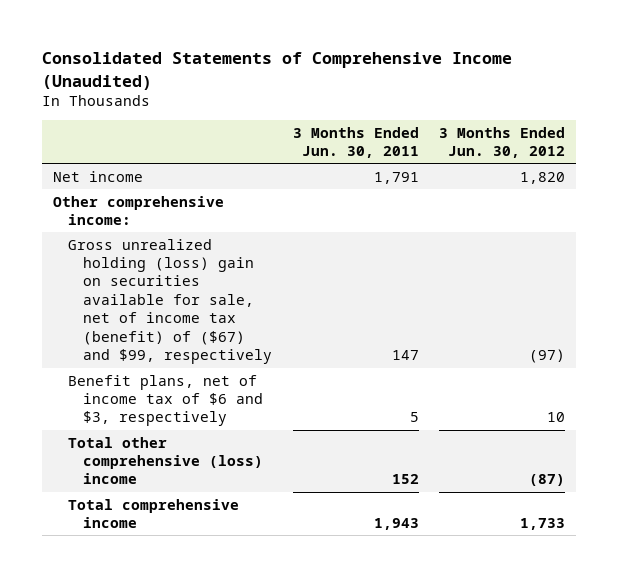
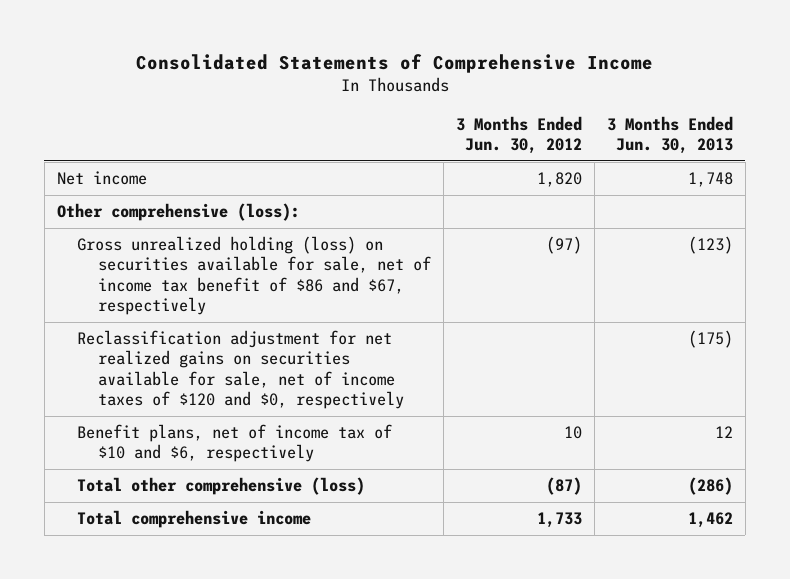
- Consolidated Statements of Comprehensive Income (Unaudited)
+ Consolidated Statements of Comprehensive Income
- | 3 Months Ended Jun. 30, 2011 | 3 Months Ended Jun. 30, 2012
+ | 3 Months Ended Jun. 30, 2012 | 3 Months Ended Jun. 30, 2013
- Other comprehensive income:
- Gross unrealized holding (loss) gain on securities available for sale, net of income tax (benefit) of ($67) and $99, respectively | 147 | (97)
- Benefit plans, net of income tax of $6 and $3, respectively | 5 | 10
- Total other comprehensive (loss) income | 152 | (87)
+ Other comprehensive (loss):
+ Gross unrealized holding (loss) on securities available for sale, net of income tax benefit of $86 and $67, respectively | (97) | (123)
+ Reclassification adjustment for net realized gains on securities available for sale, net of income taxes of $120 and $0, respectively | | (175)
+ Benefit plans, net of income tax of $10 and $6, respectively | 10 | 12
+ Total other comprehensive (loss) | (87) | (286)

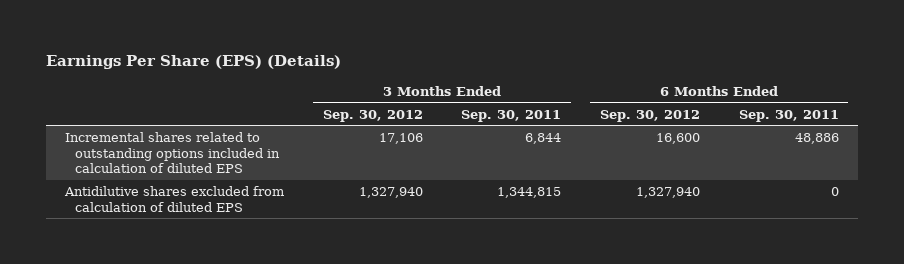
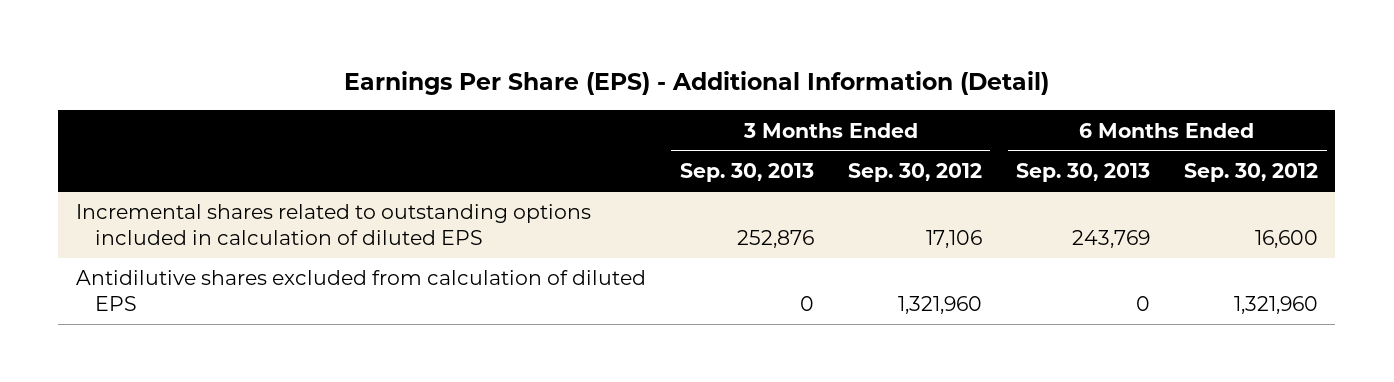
- Earnings Per Share (EPS) (Details)
+ Earnings Per Share (EPS) - Additional Information (Detail)
- | 3 Months Ended Sep. 30, 2012 | 3 Months Ended Sep. 30, 2011 | 6 Months Ended Sep. 30, 2012 | 6 Months Ended Sep. 30, 2011
+ | 3 Months Ended Sep. 30, 2013 | 3 Months Ended Sep. 30, 2012 | 6 Months Ended Sep. 30, 2013 | 6 Months Ended Sep. 30, 2012
- Antidilutive shares excluded from calculation of diluted EPS | 1,327,940 | 1,344,815 | 1,327,940 | 0
+ Antidilutive shares excluded from calculation of diluted EPS | 0 | 1,321,960 | 0 | 1,321,960

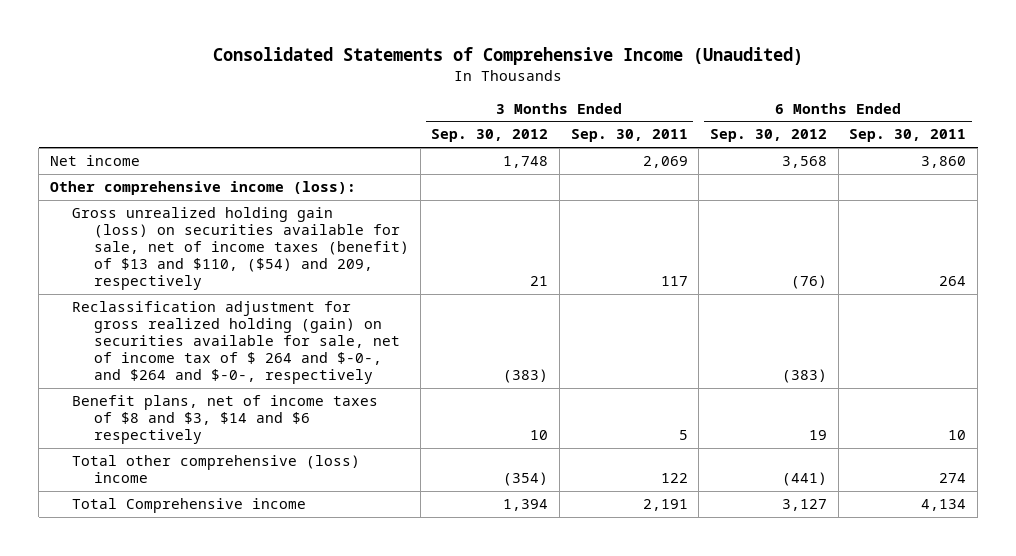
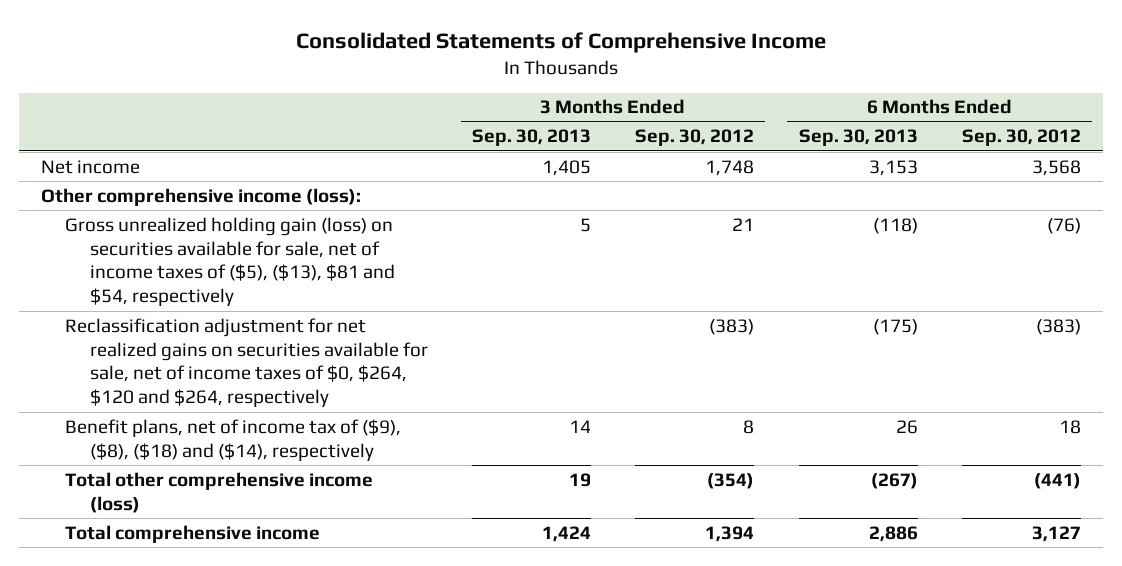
- Consolidated Statements of Comprehensive Income (Unaudited)
+ Consolidated Statements of Comprehensive Income
- | 3 Months Ended Sep. 30, 2012 | 3 Months Ended Sep. 30, 2011 | 6 Months Ended Sep. 30, 2012 | 6 Months Ended Sep. 30, 2011
+ | 3 Months Ended Sep. 30, 2013 | 3 Months Ended Sep. 30, 2012 | 6 Months Ended Sep. 30, 2013 | 6 Months Ended Sep. 30, 2012
- Gross unrealized holding gain (loss) on securities available for sale, net of income taxes (benefit) of $13 and $110, ($54) and 209, respectively | 21 | 117 | (76) | 264
- Reclassification adjustment for gross realized holding (gain) on securities available for sale, net of income tax of $ 264 and $-0-, and $264 and $-0-, respectively | (383) | | (383) |
- Benefit plans, net of income taxes of $8 and $3, $14 and $6 respectively | 10 | 5 | 19 | 10
- Total other comprehensive (loss) income | (354) | 122 | (441) | 274
- Total Comprehensive income | 1,394 | 2,191 | 3,127 | 4,134
+ Gross unrealized holding gain (loss) on securities available for sale, net of income taxes of ($5), ($13), $81 and $54, respectively | 5 | 21 | (118) | (76)
+ Reclassification adjustment for net realized gains on securities available for sale, net of income taxes of $0, $264, $120 and $264, respectively | | (383) | (175) | (383)
+ Benefit plans, net of income tax of ($9), ($8), ($18) and ($14), respectively | 14 | 8 | 26 | 18
+ Total other comprehensive income (loss) | 19 | (354) | (267) | (441)
+ Total comprehensive income | 1,424 | 1,394 | 2,886 | 3,127

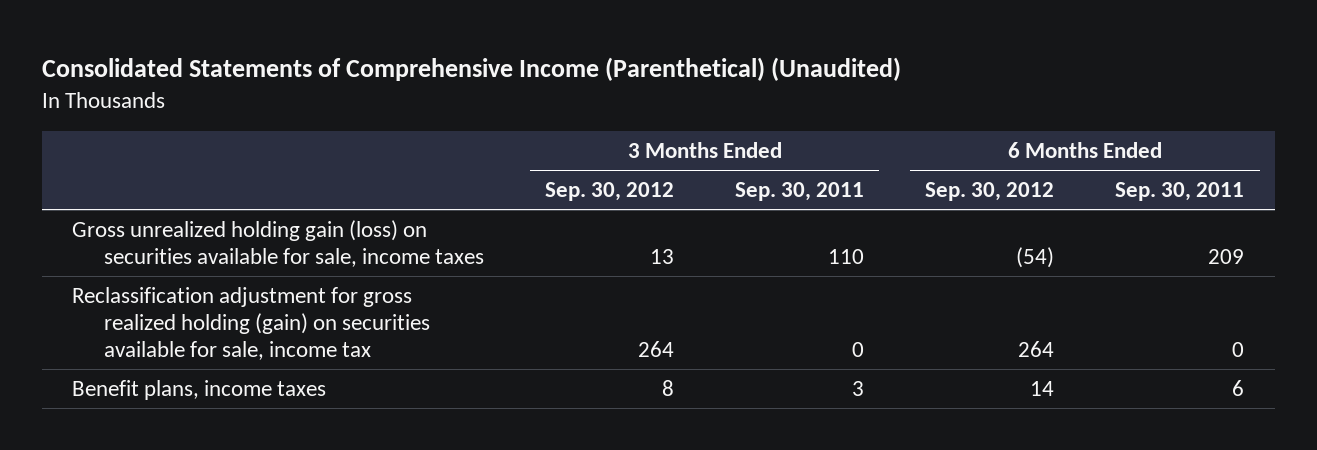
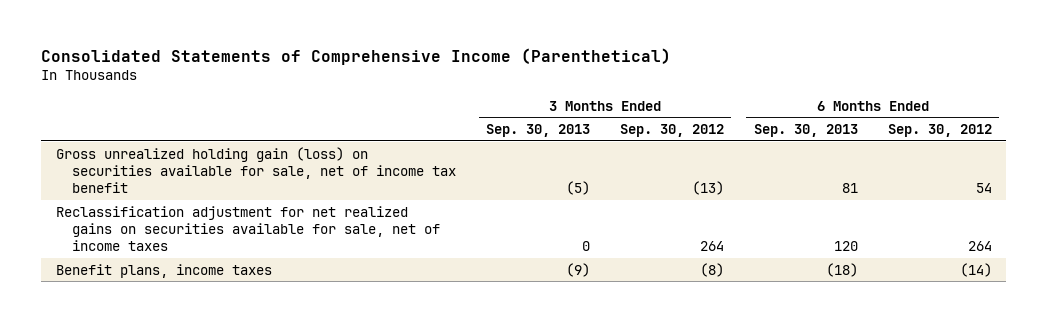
- Consolidated Statements of Comprehensive Income (Parenthetical) (Unaudited)
+ Consolidated Statements of Comprehensive Income (Parenthetical)
- | 3 Months Ended Sep. 30, 2012 | 3 Months Ended Sep. 30, 2011 | 6 Months Ended Sep. 30, 2012 | 6 Months Ended Sep. 30, 2011
+ | 3 Months Ended Sep. 30, 2013 | 3 Months Ended Sep. 30, 2012 | 6 Months Ended Sep. 30, 2013 | 6 Months Ended Sep. 30, 2012
- Gross unrealized holding gain (loss) on securities available for sale, income taxes | 13 | 110 | (54) | 209
- Reclassification adjustment for gross realized holding (gain) on securities available for sale, income tax | 264 | 0 | 264 | 0
- Benefit plans, income taxes | 8 | 3 | 14 | 6
+ Gross unrealized holding gain (loss) on securities available for sale, net of income tax benefit | (5) | (13) | 81 | 54
+ Reclassification adjustment for net realized gains on securities available for sale, net of income taxes | 0 | 264 | 120 | 264
+ Benefit plans, income taxes | (9) | (8) | (18) | (14)

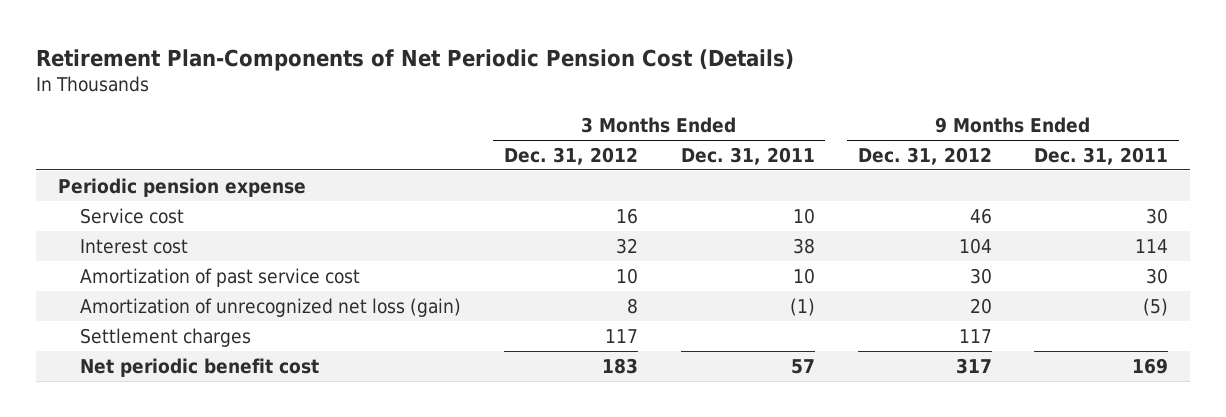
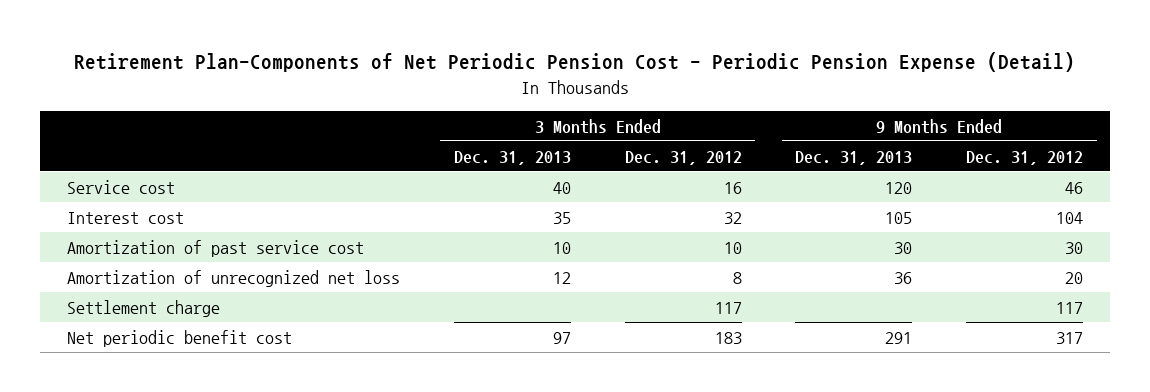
- Retirement Plan-Components of Net Periodic Pension Cost (Details)
+ Retirement Plan-Components of Net Periodic Pension Cost - Periodic Pension Expense (Detail)
- | 3 Months Ended Dec. 31, 2012 | 3 Months Ended Dec. 31, 2011 | 9 Months Ended Dec. 31, 2012 | 9 Months Ended Dec. 31, 2011
+ | 3 Months Ended Dec. 31, 2013 | 3 Months Ended Dec. 31, 2012 | 9 Months Ended Dec. 31, 2013 | 9 Months Ended Dec. 31, 2012
- Periodic pension expense
- Amortization of unrecognized net loss (gain) | 8 | (1) | 20 | (5)
- Settlement charges | 117 | | 117 |
+ Amortization of unrecognized net loss | 12 | 8 | 36 | 20
+ Settlement charge | | 117 | | 117

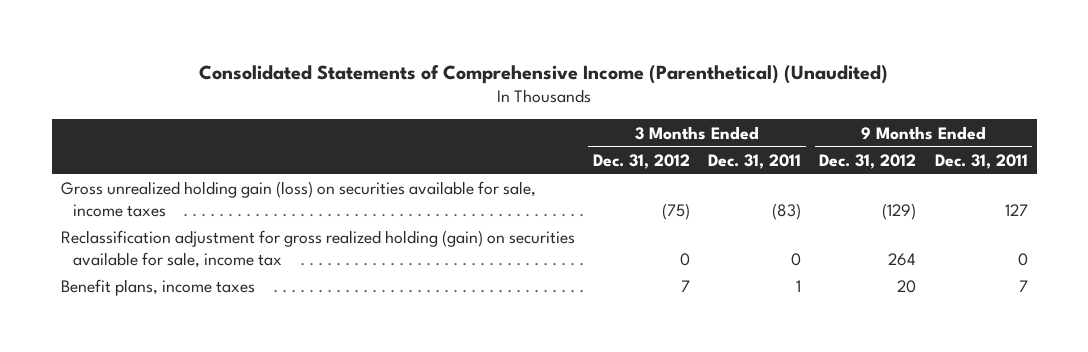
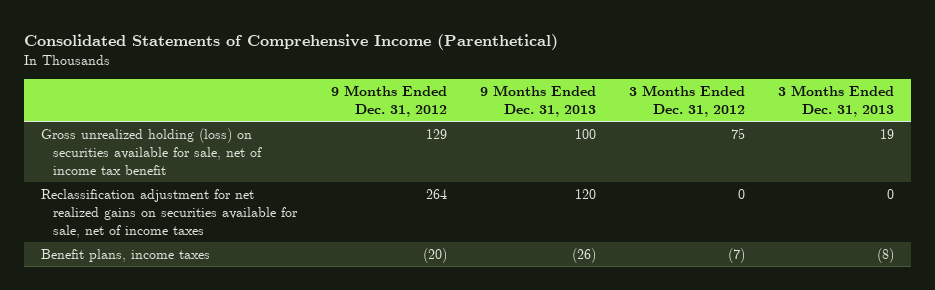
- Consolidated Statements of Comprehensive Income (Parenthetical) (Unaudited)
+ Consolidated Statements of Comprehensive Income (Parenthetical)
- | 3 Months Ended Dec. 31, 2012 | 3 Months Ended Dec. 31, 2011 | 9 Months Ended Dec. 31, 2012 | 9 Months Ended Dec. 31, 2011
+ | 9 Months Ended Dec. 31, 2012 | 9 Months Ended Dec. 31, 2013 | 3 Months Ended Dec. 31, 2012 | 3 Months Ended Dec. 31, 2013
- Gross unrealized holding gain (loss) on securities available for sale, income taxes | (75) | (83) | (129) | 127
- Reclassification adjustment for gross realized holding (gain) on securities available for sale, income tax | 0 | 0 | 264 | 0
- Benefit plans, income taxes | 7 | 1 | 20 | 7
+ Gross unrealized holding (loss) on securities available for sale, net of income tax benefit | 129 | 100 | 75 | 19
+ Reclassification adjustment for net realized gains on securities available for sale, net of income taxes | 264 | 120 | 0 | 0
+ Benefit plans, income taxes | (20) | (26) | (7) | (8)

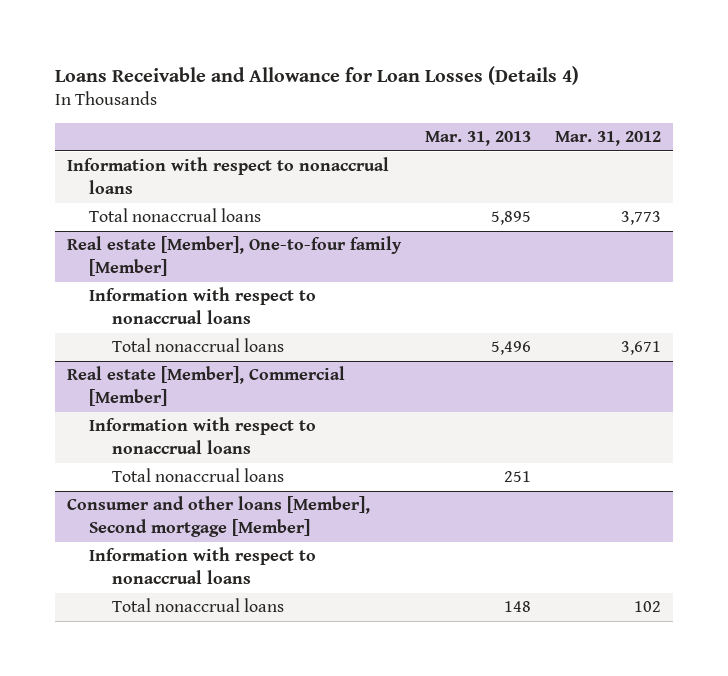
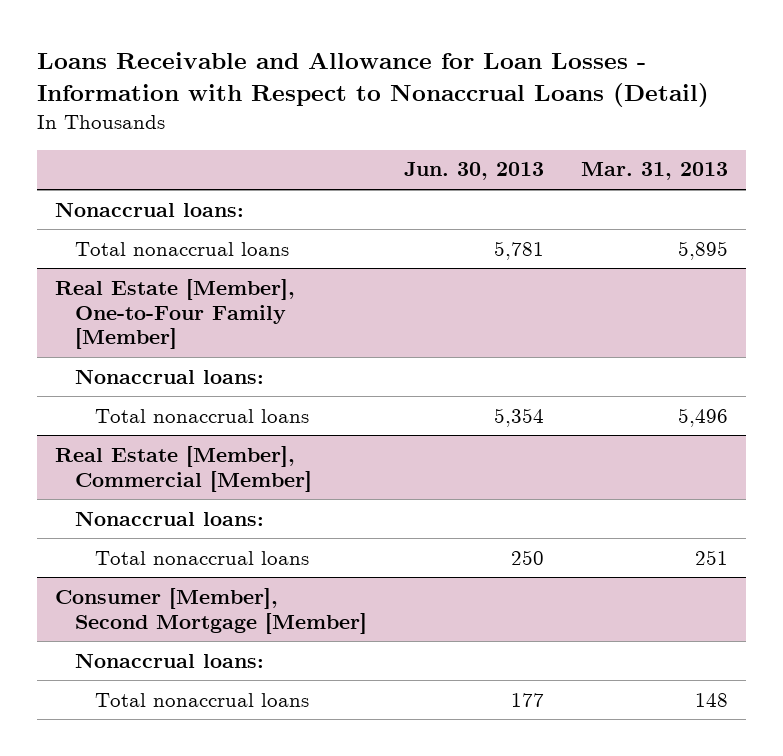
- Loans Receivable and Allowance for Loan Losses (Details 4)
+ Loans Receivable and Allowance for Loan Losses - Information with Respect to Nonaccrual Loans (Detail)
- | Mar. 31, 2013 | Mar. 31, 2012
+ | Jun. 30, 2013 | Mar. 31, 2013
- Information with respect to nonaccrual loans
+ Nonaccrual loans:
- Real estate [Member], One-to-four family [Member]
- Information with respect to nonaccrual loans
+ Real Estate [Member], One-to-Four Family [Member]
+ Nonaccrual loans:
- Real estate [Member], Commercial [Member]
- Information with respect to nonaccrual loans
+ Real Estate [Member], Commercial [Member]
+ Nonaccrual loans:
- Consumer and other loans [Member], Second mortgage [Member]
- Information with respect to nonaccrual loans
+ Consumer [Member], Second Mortgage [Member]
+ Nonaccrual loans:

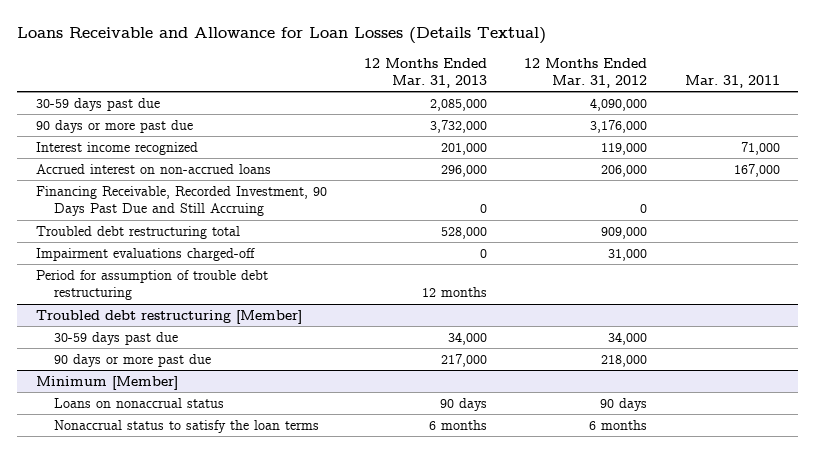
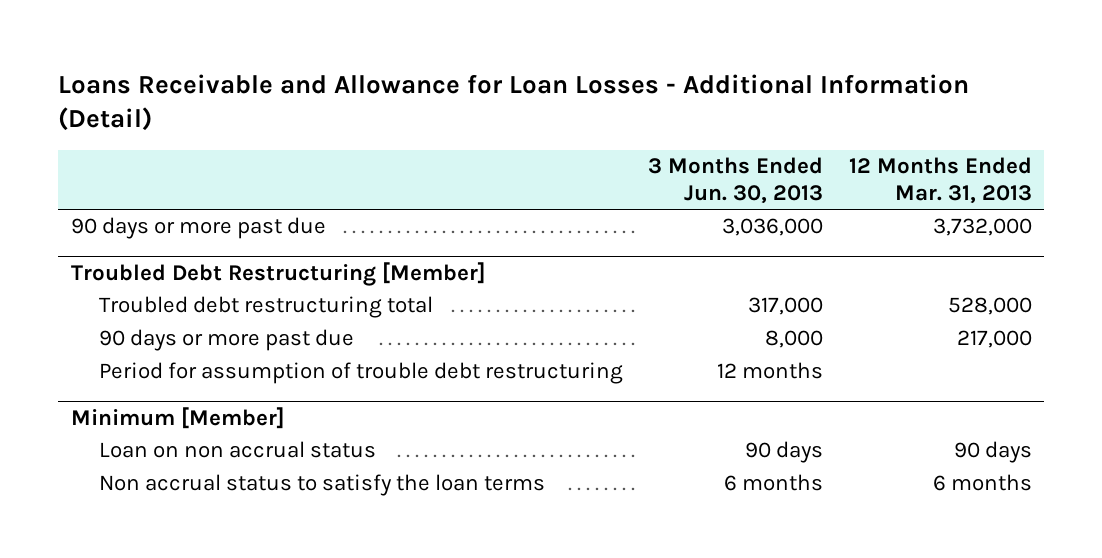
- Loans Receivable and Allowance for Loan Losses (Details Textual)
+ Loans Receivable and Allowance for Loan Losses - Additional Information (Detail)
- | 12 Months Ended Mar. 31, 2013 | 12 Months Ended Mar. 31, 2012 | Mar. 31, 2011
+ | 3 Months Ended Jun. 30, 2013 | 12 Months Ended Mar. 31, 2013
- 30-59 days past due | 2,085,000 | 4,090,000 |
- Interest income recognized | 201,000 | 119,000 | 71,000
- Accrued interest on non-accrued loans | 296,000 | 206,000 | 167,000
- Financing Receivable, Recorded Investment, 90 Days Past Due and Still Accruing | 0 | 0 |
+ Troubled Debt Restructuring [Member]
- Impairment evaluations charged-off | 0 | 31,000 |
- Period for assumption of trouble debt restructuring | 12 months | |
- Troubled debt restructuring [Member]
- 30-59 days past due | 34,000 | 34,000 |
+ Period for assumption of trouble debt restructuring | 12 months |
@ Minimum [Member]
- Loans on nonaccrual status | 90 days | 90 days |
- Nonaccrual status to satisfy the loan terms | 6 months | 6 months |
+ Loan on non accrual status | 90 days | 90 days
+ Non accrual status to satisfy the loan terms | 6 months | 6 months

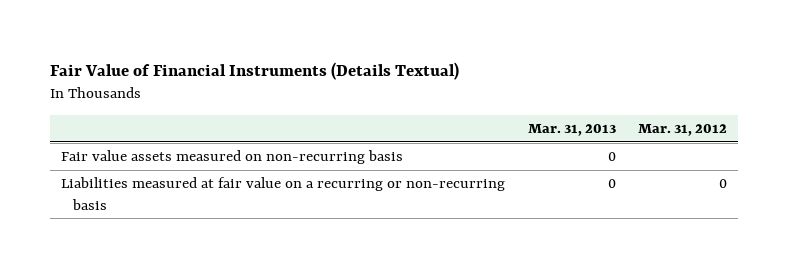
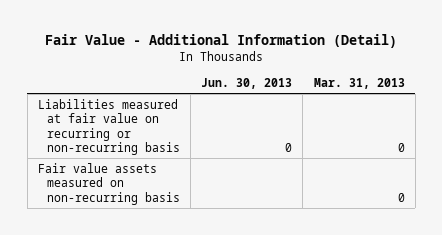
- Fair Value of Financial Instruments (Details Textual)
+ Fair Value - Additional Information (Detail)
- | Mar. 31, 2013 | Mar. 31, 2012
+ | Jun. 30, 2013 | Mar. 31, 2013
+ Liabilities measured at fair value on recurring or non-recurring basis | 0 | 0
- Liabilities measured at fair value on a recurring or non-recurring basis | 0 | 0

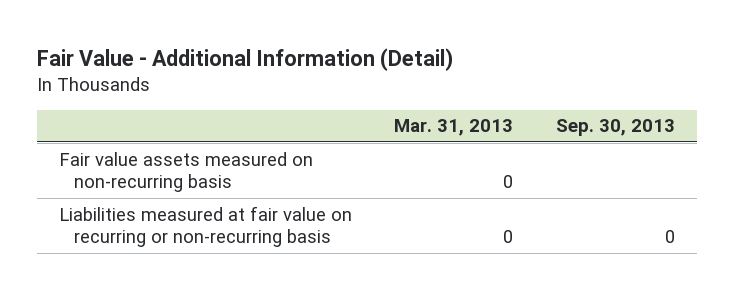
- | Jun. 30, 2013 | Mar. 31, 2013
+ | Mar. 31, 2013 | Sep. 30, 2013
moved down: Liabilities measured at fair value on recurring or non-recurring basis | 0 | 0

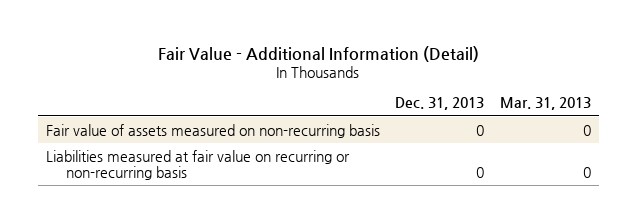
- | Mar. 31, 2013 | Sep. 30, 2013
+ | Dec. 31, 2013 | Mar. 31, 2013
- Fair value assets measured on non-recurring basis | 0 |
+ Fair value of assets measured on non-recurring basis | 0 | 0

